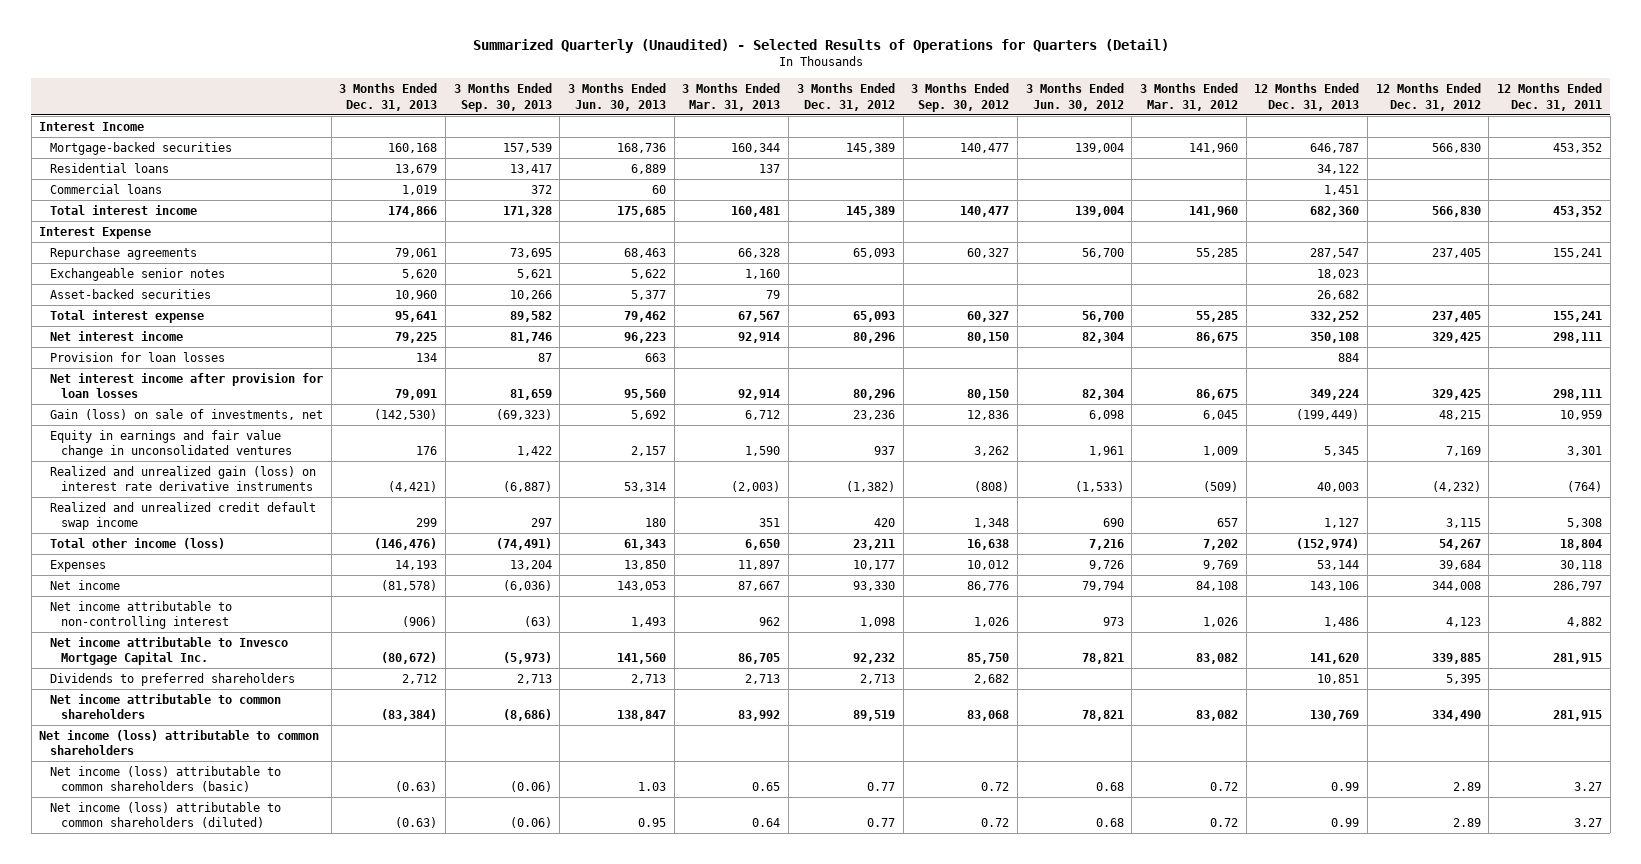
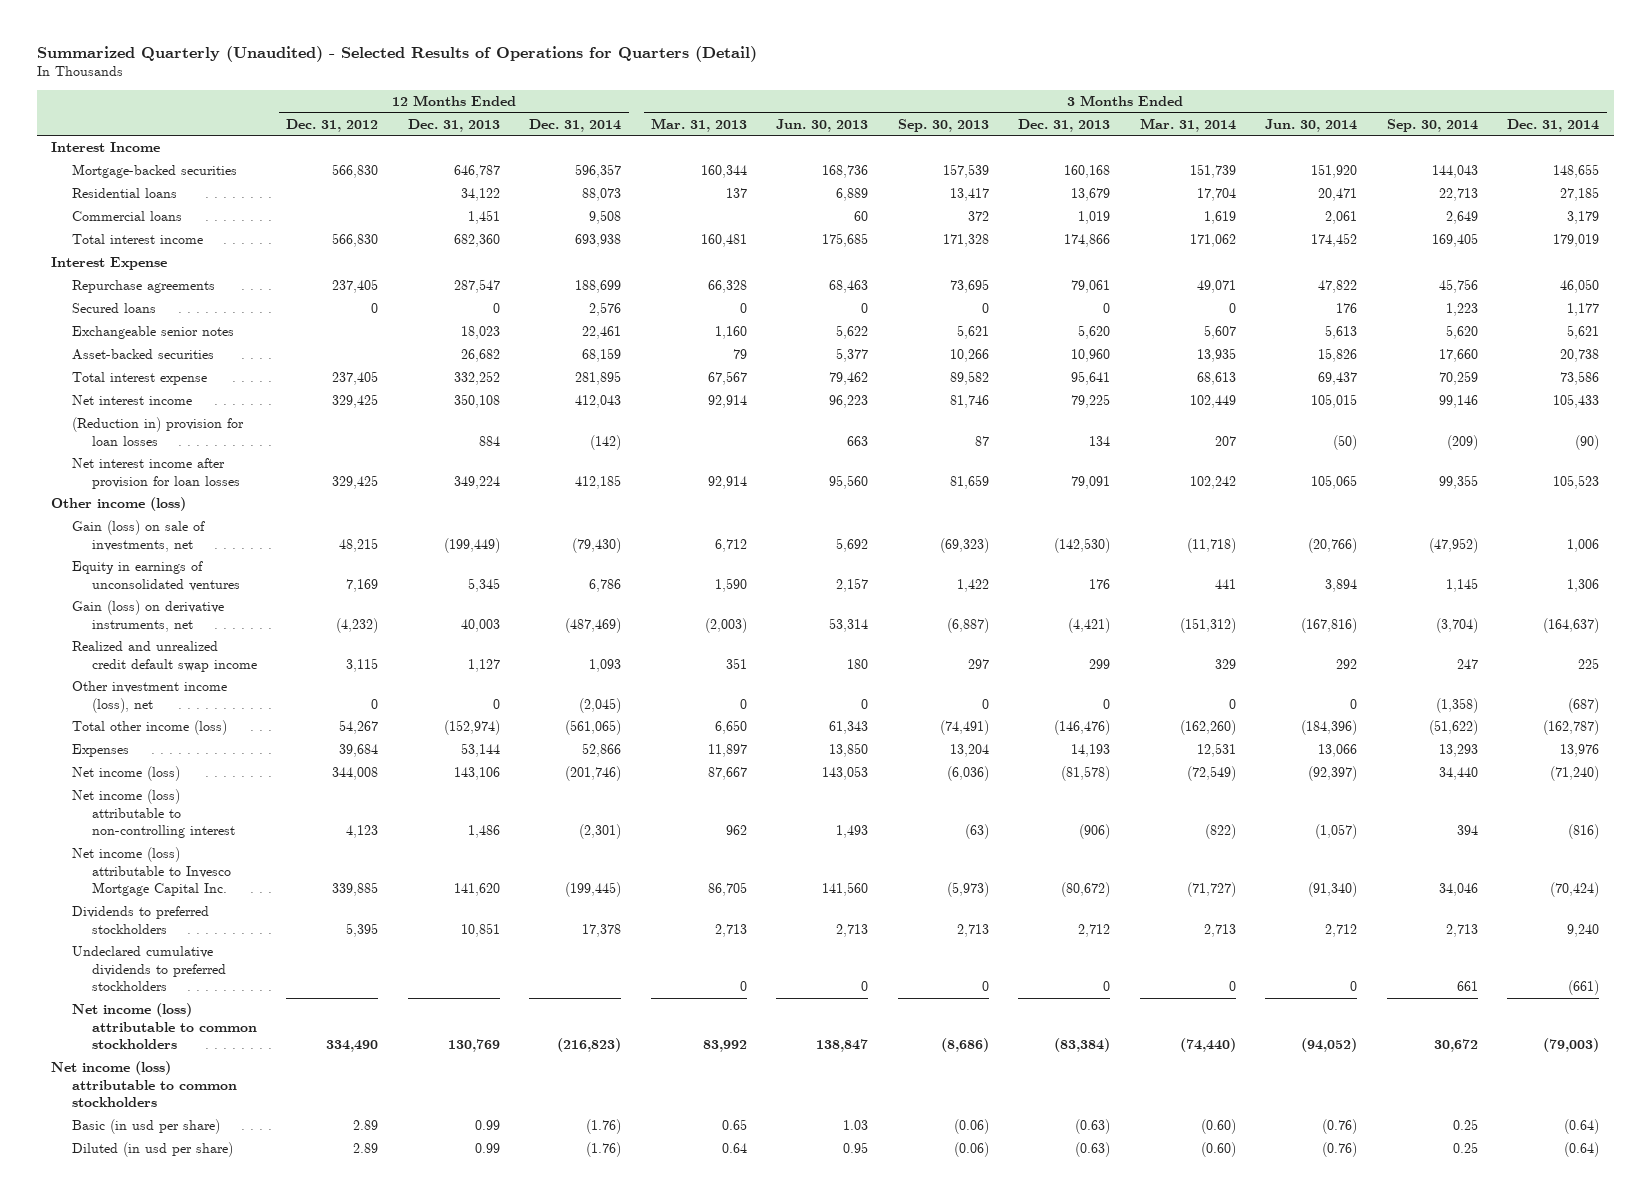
- | 3 Months Ended Dec. 31, 2013 | 3 Months Ended Sep. 30, 2013 | 3 Months Ended Jun. 30, 2013 | 3 Months Ended Mar. 31, 2013 | 3 Months Ended Dec. 31, 2012 | 3 Months Ended Sep. 30, 2012 | 3 Months Ended Jun. 30, 2012 | 3 Months Ended Mar. 31, 2012 | 12 Months Ended Dec. 31, 2013 | 12 Months Ended Dec. 31, 2012 | 12 Months Ended Dec. 31, 2011
+ | 12 Months Ended Dec. 31, 2012 | 12 Months Ended Dec. 31, 2013 | 12 Months Ended Dec. 31, 2014 | 3 Months Ended Mar. 31, 2013 | 3 Months Ended Jun. 30, 2013 | 3 Months Ended Sep. 30, 2013 | 3 Months Ended Dec. 31, 2013 | 3 Months Ended Mar. 31, 2014 | 3 Months Ended Jun. 30, 2014 | 3 Months Ended Sep. 30, 2014 | 3 Months Ended Dec. 31, 2014
+ Secured loans | 0 | 0 | 2,576 | 0 | 0 | 0 | 0 | 0 | 176 | 1,223 | 1,177
- Provision for loan losses | 134 | 87 | 663 | | | | | | 884 | |
+ (Reduction in) provision for loan losses | | 884 | (142) | | 663 | 87 | 134 | 207 | (50) | (209) | (90)
+ Other income (loss)
- Equity in earnings and fair value change in unconsolidated ventures | 176 | 1,422 | 2,157 | 1,590 | 937 | 3,262 | 1,961 | 1,009 | 5,345 | 7,169 | 3,301
- Realized and unrealized gain (loss) on interest rate derivative instruments | (4,421) | (6,887) | 53,314 | (2,003) | (1,382) | (808) | (1,533) | (509) | 40,003 | (4,232) | (764)
+ Equity in earnings of unconsolidated ventures | 7,169 | 5,345 | 6,786 | 1,590 | 2,157 | 1,422 | 176 | 441 | 3,894 | 1,145 | 1,306
+ Gain (loss) on derivative instruments, net | (4,232) | 40,003 | (487,469) | (2,003) | 53,314 | (6,887) | (4,421) | (151,312) | (167,816) | (3,704) | (164,637)
+ Other investment income (loss), net | 0 | 0 | (2,045) | 0 | 0 | 0 | 0 | 0 | 0 | (1,358) | (687)
- Net income | (81,578) | (6,036) | 143,053 | 87,667 | 93,330 | 86,776 | 79,794 | 84,108 | 143,106 | 344,008 | 286,797
- Net income attributable to non-controlling interest | (906) | (63) | 1,493 | 962 | 1,098 | 1,026 | 973 | 1,026 | 1,486 | 4,123 | 4,882
- Net income attributable to Invesco Mortgage Capital Inc. | (80,672) | (5,973) | 141,560 | 86,705 | 92,232 | 85,750 | 78,821 | 83,082 | 141,620 | 339,885 | 281,915
- Dividends to preferred shareholders | 2,712 | 2,713 | 2,713 | 2,713 | 2,713 | 2,682 | | | 10,851 | 5,395 |
- Net income attributable to common shareholders | (83,384) | (8,686) | 138,847 | 83,992 | 89,519 | 83,068 | 78,821 | 83,082 | 130,769 | 334,490 | 281,915
- Net income (loss) attributable to common shareholders
- Net income (loss) attributable to common shareholders (basic) | (0.63) | (0.06) | 1.03 | 0.65 | 0.77 | 0.72 | 0.68 | 0.72 | 0.99 | 2.89 | 3.27
- Net income (loss) attributable to common shareholders (diluted) | (0.63) | (0.06) | 0.95 | 0.64 | 0.77 | 0.72 | 0.68 | 0.72 | 0.99 | 2.89 | 3.27
+ Net income (loss) | 344,008 | 143,106 | (201,746) | 87,667 | 143,053 | (6,036) | (81,578) | (72,549) | (92,397) | 34,440 | (71,240)
+ Net income (loss) attributable to non-controlling interest | 4,123 | 1,486 | (2,301) | 962 | 1,493 | (63) | (906) | (822) | (1,057) | 394 | (816)
+ Net income (loss) attributable to Invesco Mortgage Capital Inc. | 339,885 | 141,620 | (199,445) | 86,705 | 141,560 | (5,973) | (80,672) | (71,727) | (91,340) | 34,046 | (70,424)
+ Dividends to preferred stockholders | 5,395 | 10,851 | 17,378 | 2,713 | 2,713 | 2,713 | 2,712 | 2,713 | 2,712 | 2,713 | 9,240
+ Undeclared cumulative dividends to preferred stockholders | | | | 0 | 0 | 0 | 0 | 0 | 0 | 661 | (661)
+ Net income (loss) attributable to common stockholders | 334,490 | 130,769 | (216,823) | 83,992 | 138,847 | (8,686) | (83,384) | (74,440) | (94,052) | 30,672 | (79,003)
+ Net income (loss) attributable to common stockholders
+ Basic (in usd per share) | 2.89 | 0.99 | (1.76) | 0.65 | 1.03 | (0.06) | (0.63) | (0.60) | (0.76) | 0.25 | (0.64)
+ Diluted (in usd per share) | 2.89 | 0.99 | (1.76) | 0.64 | 0.95 | (0.06) | (0.63) | (0.60) | (0.76) | 0.25 | (0.64)

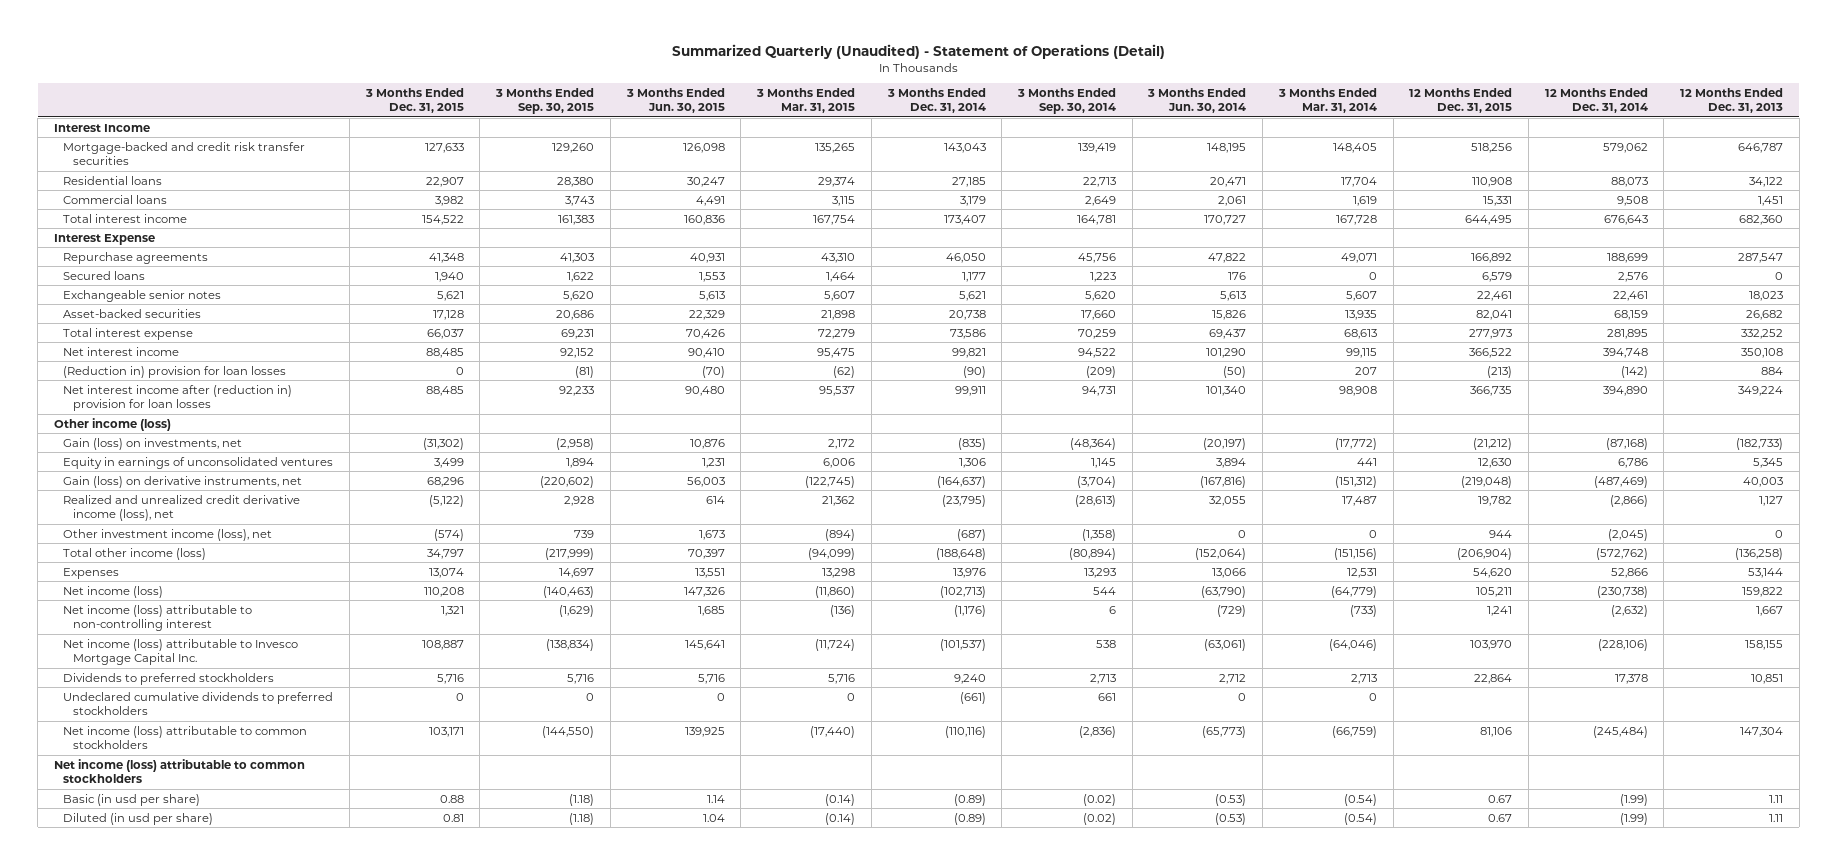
- Summarized Quarterly (Unaudited) - Selected Results of Operations for Quarters (Detail)
+ Summarized Quarterly (Unaudited) - Statement of Operations (Detail)
- | 12 Months Ended Dec. 31, 2012 | 12 Months Ended Dec. 31, 2013 | 12 Months Ended Dec. 31, 2014 | 3 Months Ended Mar. 31, 2013 | 3 Months Ended Jun. 30, 2013 | 3 Months Ended Sep. 30, 2013 | 3 Months Ended Dec. 31, 2013 | 3 Months Ended Mar. 31, 2014 | 3 Months Ended Jun. 30, 2014 | 3 Months Ended Sep. 30, 2014 | 3 Months Ended Dec. 31, 2014
+ | 3 Months Ended Dec. 31, 2015 | 3 Months Ended Sep. 30, 2015 | 3 Months Ended Jun. 30, 2015 | 3 Months Ended Mar. 31, 2015 | 3 Months Ended Dec. 31, 2014 | 3 Months Ended Sep. 30, 2014 | 3 Months Ended Jun. 30, 2014 | 3 Months Ended Mar. 31, 2014 | 12 Months Ended Dec. 31, 2015 | 12 Months Ended Dec. 31, 2014 | 12 Months Ended Dec. 31, 2013
- Mortgage-backed securities | 566,830 | 646,787 | 596,357 | 160,344 | 168,736 | 157,539 | 160,168 | 151,739 | 151,920 | 144,043 | 148,655
+ Mortgage-backed and credit risk transfer securities | 127,633 | 129,260 | 126,098 | 135,265 | 143,043 | 139,419 | 148,195 | 148,405 | 518,256 | 579,062 | 646,787
- Total interest income | 566,830 | 682,360 | 693,938 | 160,481 | 175,685 | 171,328 | 174,866 | 171,062 | 174,452 | 169,405 | 179,019
+ Total interest income | 154,522 | 161,383 | 160,836 | 167,754 | 173,407 | 164,781 | 170,727 | 167,728 | 644,495 | 676,643 | 682,360
- Net interest income | 329,425 | 350,108 | 412,043 | 92,914 | 96,223 | 81,746 | 79,225 | 102,449 | 105,015 | 99,146 | 105,433
+ Net interest income | 88,485 | 92,152 | 90,410 | 95,475 | 99,821 | 94,522 | 101,290 | 99,115 | 366,522 | 394,748 | 350,108
- Net interest income after provision for loan losses | 329,425 | 349,224 | 412,185 | 92,914 | 95,560 | 81,659 | 79,091 | 102,242 | 105,065 | 99,355 | 105,523
+ Net interest income after (reduction in) provision for loan losses | 88,485 | 92,233 | 90,480 | 95,537 | 99,911 | 94,731 | 101,340 | 98,908 | 366,735 | 394,890 | 349,224
- Gain (loss) on sale of investments, net | 48,215 | (199,449) | (79,430) | 6,712 | 5,692 | (69,323) | (142,530) | (11,718) | (20,766) | (47,952) | 1,006
+ Gain (loss) on investments, net | (31,302) | (2,958) | 10,876 | 2,172 | (835) | (48,364) | (20,197) | (17,772) | (21,212) | (87,168) | (182,733)
- Realized and unrealized credit default swap income | 3,115 | 1,127 | 1,093 | 351 | 180 | 297 | 299 | 329 | 292 | 247 | 225
+ Realized and unrealized credit derivative income (loss), net | (5,122) | 2,928 | 614 | 21,362 | (23,795) | (28,613) | 32,055 | 17,487 | 19,782 | (2,866) | 1,127
- Total other income (loss) | 54,267 | (152,974) | (561,065) | 6,650 | 61,343 | (74,491) | (146,476) | (162,260) | (184,396) | (51,622) | (162,787)
+ Total other income (loss) | 34,797 | (217,999) | 70,397 | (94,099) | (188,648) | (80,894) | (152,064) | (151,156) | (206,904) | (572,762) | (136,258)
- Net income (loss) | 344,008 | 143,106 | (201,746) | 87,667 | 143,053 | (6,036) | (81,578) | (72,549) | (92,397) | 34,440 | (71,240)
- Net income (loss) attributable to non-controlling interest | 4,123 | 1,486 | (2,301) | 962 | 1,493 | (63) | (906) | (822) | (1,057) | 394 | (816)
- Net income (loss) attributable to Invesco Mortgage Capital Inc. | 339,885 | 141,620 | (199,445) | 86,705 | 141,560 | (5,973) | (80,672) | (71,727) | (91,340) | 34,046 | (70,424)
+ Net income (loss) | 110,208 | (140,463) | 147,326 | (11,860) | (102,713) | 544 | (63,790) | (64,779) | 105,211 | (230,738) | 159,822
+ Net income (loss) attributable to non-controlling interest | 1,321 | (1,629) | 1,685 | (136) | (1,176) | 6 | (729) | (733) | 1,241 | (2,632) | 1,667
+ Net income (loss) attributable to Invesco Mortgage Capital Inc. | 108,887 | (138,834) | 145,641 | (11,724) | (101,537) | 538 | (63,061) | (64,046) | 103,970 | (228,106) | 158,155
- Net income (loss) attributable to common stockholders | 334,490 | 130,769 | (216,823) | 83,992 | 138,847 | (8,686) | (83,384) | (74,440) | (94,052) | 30,672 | (79,003)
+ Net income (loss) attributable to common stockholders | 103,171 | (144,550) | 139,925 | (17,440) | (110,116) | (2,836) | (65,773) | (66,759) | 81,106 | (245,484) | 147,304
- Basic (in usd per share) | 2.89 | 0.99 | (1.76) | 0.65 | 1.03 | (0.06) | (0.63) | (0.60) | (0.76) | 0.25 | (0.64)
- Diluted (in usd per share) | 2.89 | 0.99 | (1.76) | 0.64 | 0.95 | (0.06) | (0.63) | (0.60) | (0.76) | 0.25 | (0.64)
+ Basic (in usd per share) | 0.88 | (1.18) | 1.14 | (0.14) | (0.89) | (0.02) | (0.53) | (0.54) | 0.67 | (1.99) | 1.11
+ Diluted (in usd per share) | 0.81 | (1.18) | 1.04 | (0.14) | (0.89) | (0.02) | (0.53) | (0.54) | 0.67 | (1.99) | 1.11

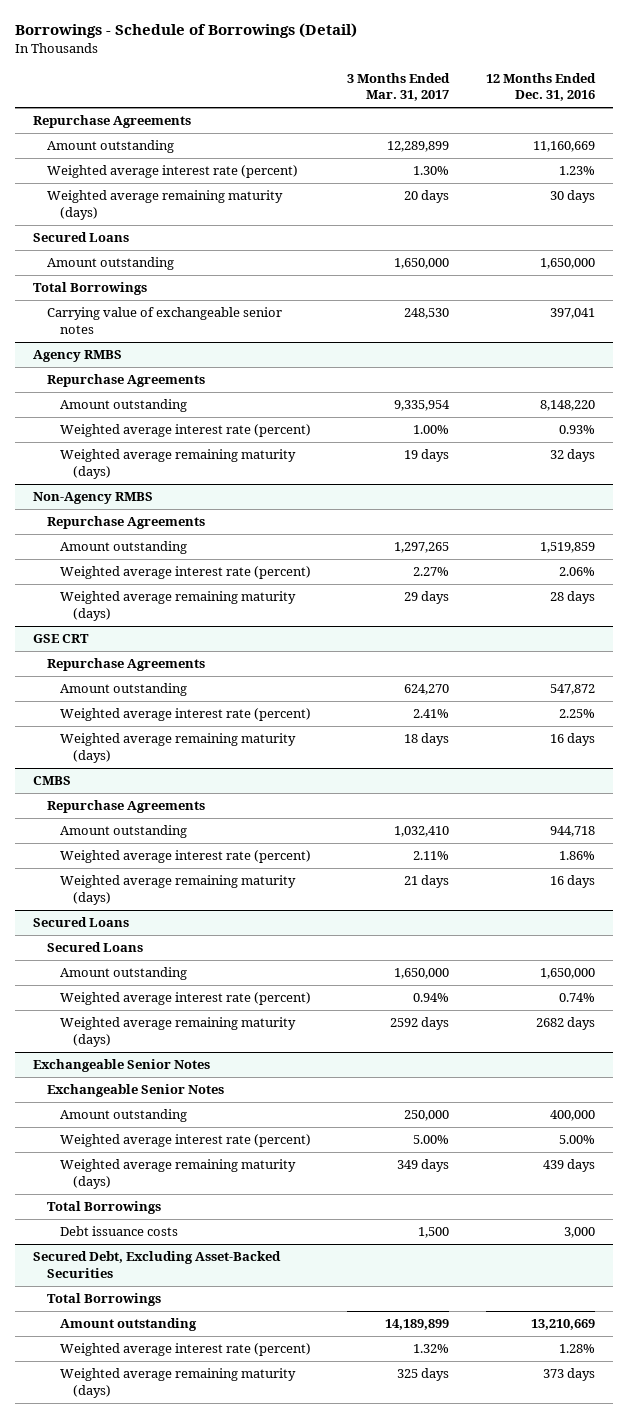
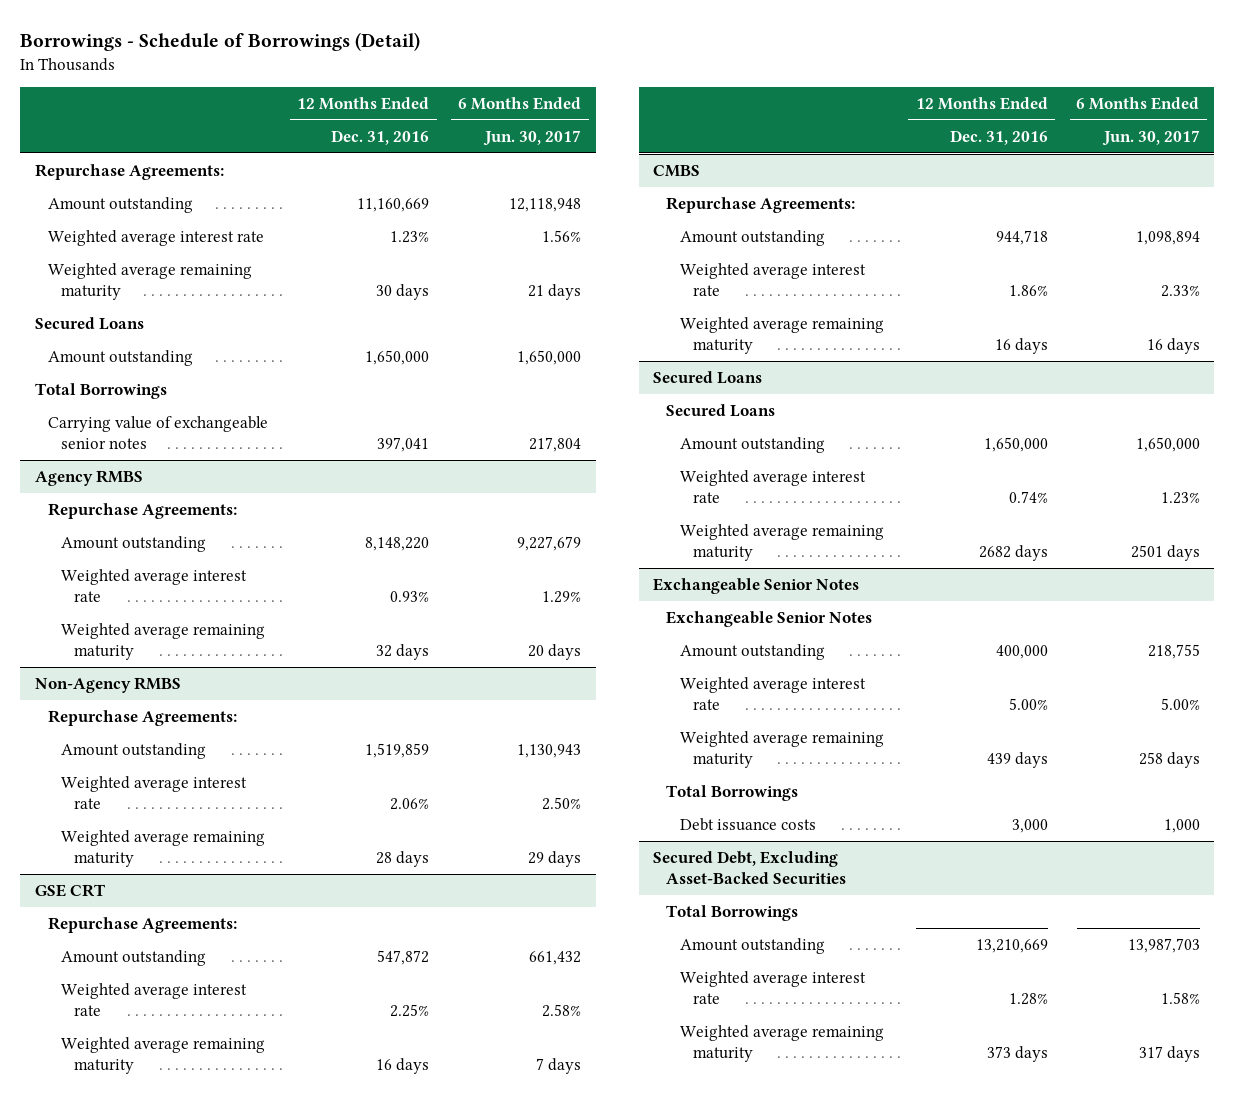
- | 3 Months Ended Mar. 31, 2017 | 12 Months Ended Dec. 31, 2016
+ | 12 Months Ended Dec. 31, 2016 | 6 Months Ended Jun. 30, 2017
- Repurchase Agreements
+ Repurchase Agreements:
- Weighted average interest rate (percent) | 1.30% | 1.23%
- Weighted average remaining maturity (days) | 20 days | 30 days
+ Weighted average interest rate | 1.23% | 1.56%
+ Weighted average remaining maturity | 30 days | 21 days
@ Agency RMBS
- Repurchase Agreements
+ Repurchase Agreements:
- Weighted average interest rate (percent) | 1.00% | 0.93%
- Weighted average remaining maturity (days) | 19 days | 32 days
+ Weighted average interest rate | 0.93% | 1.29%
+ Weighted average remaining maturity | 32 days | 20 days
@ Non-Agency RMBS
- Repurchase Agreements
+ Repurchase Agreements:
- Weighted average interest rate (percent) | 2.27% | 2.06%
- Weighted average remaining maturity (days) | 29 days | 28 days
+ Weighted average interest rate | 2.06% | 2.50%
+ Weighted average remaining maturity | 28 days | 29 days
@ GSE CRT
- Repurchase Agreements
+ Repurchase Agreements:
- Weighted average interest rate (percent) | 2.41% | 2.25%
- Weighted average remaining maturity (days) | 18 days | 16 days
+ Weighted average interest rate | 2.25% | 2.58%
+ Weighted average remaining maturity | 16 days | 7 days
@ CMBS
- Repurchase Agreements
+ Repurchase Agreements:
- Weighted average interest rate (percent) | 2.11% | 1.86%
- Weighted average remaining maturity (days) | 21 days | 16 days
+ Weighted average interest rate | 1.86% | 2.33%
+ Weighted average remaining maturity | 16 days | 16 days
@ Secured Loans
- Weighted average interest rate (percent) | 0.94% | 0.74%
- Weighted average remaining maturity (days) | 2592 days | 2682 days
+ Weighted average interest rate | 0.74% | 1.23%
+ Weighted average remaining maturity | 2682 days | 2501 days
@ Exchangeable Senior Notes
- Weighted average interest rate (percent) | 5.00% | 5.00%
- Weighted average remaining maturity (days) | 349 days | 439 days
+ Weighted average interest rate | 5.00% | 5.00%
+ Weighted average remaining maturity | 439 days | 258 days
@ Secured Debt, Excluding Asset-Backed Securities
- Weighted average interest rate (percent) | 1.32% | 1.28%
- Weighted average remaining maturity (days) | 325 days | 373 days
+ Weighted average interest rate | 1.28% | 1.58%
+ Weighted average remaining maturity | 373 days | 317 days

